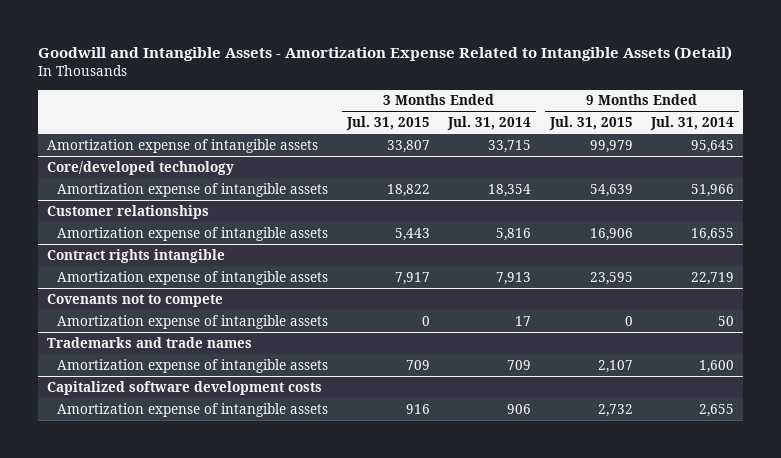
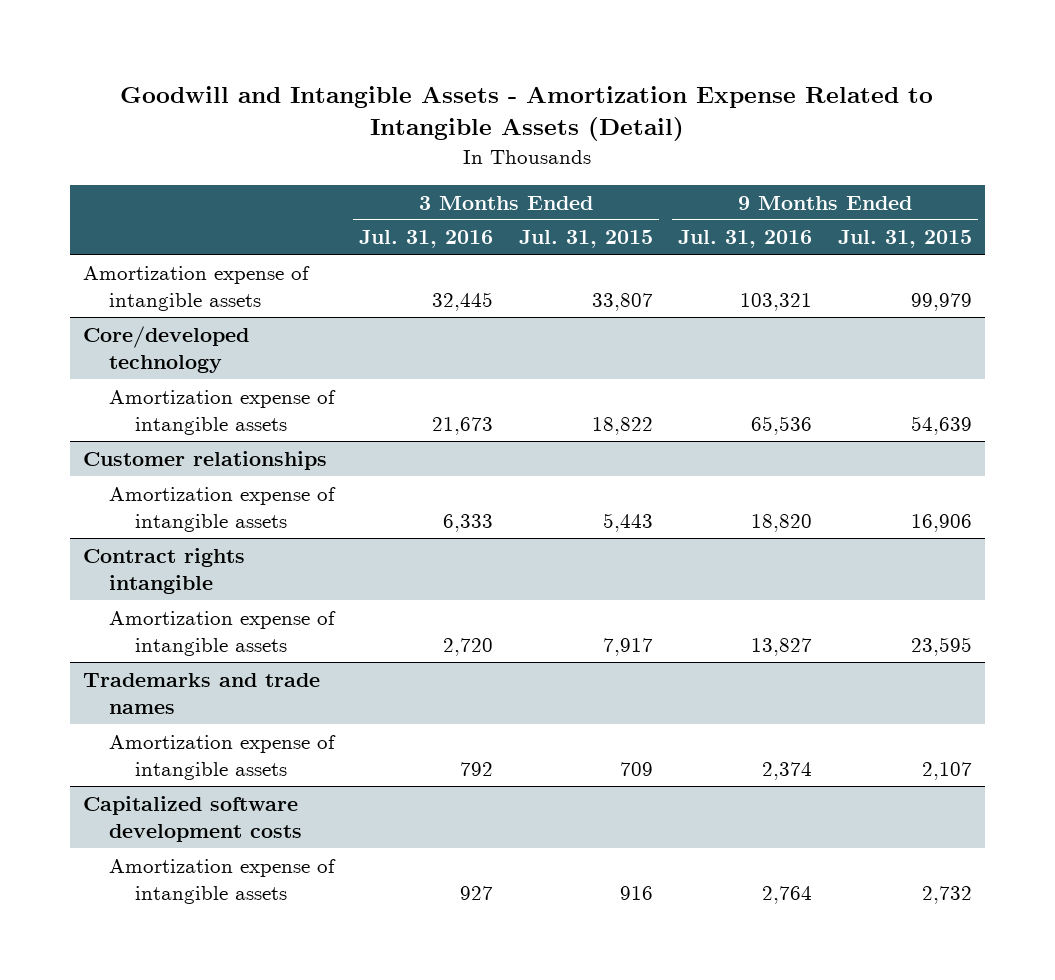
- | 3 Months Ended Jul. 31, 2015 | 3 Months Ended Jul. 31, 2014 | 9 Months Ended Jul. 31, 2015 | 9 Months Ended Jul. 31, 2014
+ | 3 Months Ended Jul. 31, 2016 | 3 Months Ended Jul. 31, 2015 | 9 Months Ended Jul. 31, 2016 | 9 Months Ended Jul. 31, 2015
- Covenants not to compete
- Amortization expense of intangible assets | 0 | 17 | 0 | 50

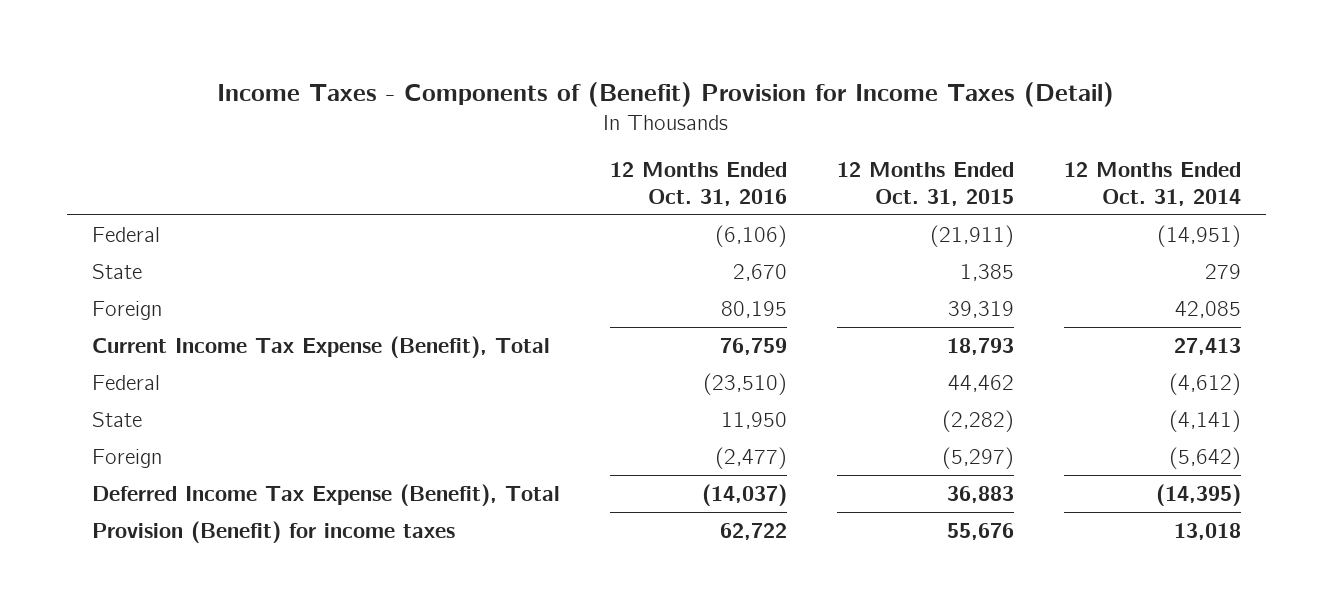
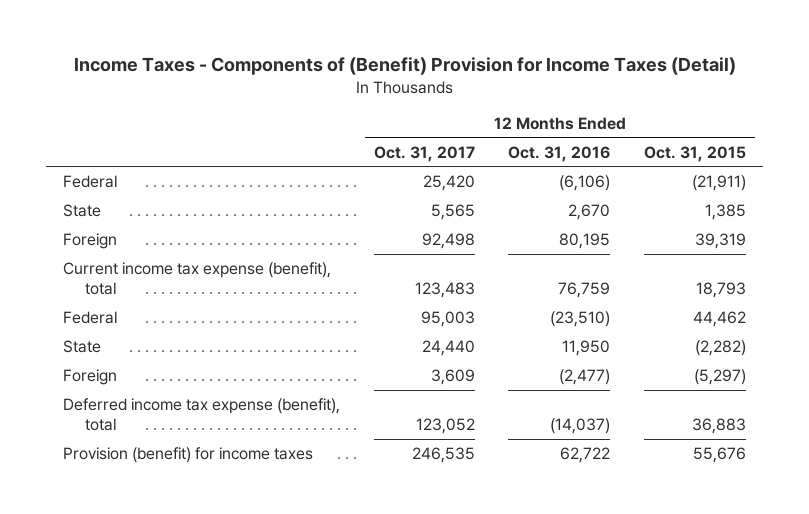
- | 12 Months Ended Oct. 31, 2016 | 12 Months Ended Oct. 31, 2015 | 12 Months Ended Oct. 31, 2014
+ | 12 Months Ended Oct. 31, 2017 | 12 Months Ended Oct. 31, 2016 | 12 Months Ended Oct. 31, 2015
- Current Income Tax Expense (Benefit), Total | 76,759 | 18,793 | 27,413
+ Current income tax expense (benefit), total | 123,483 | 76,759 | 18,793
- Deferred Income Tax Expense (Benefit), Total | (14,037) | 36,883 | (14,395)
- Provision (Benefit) for income taxes | 62,722 | 55,676 | 13,018
+ Deferred income tax expense (benefit), total | 123,052 | (14,037) | 36,883
+ Provision (benefit) for income taxes | 246,535 | 62,722 | 55,676

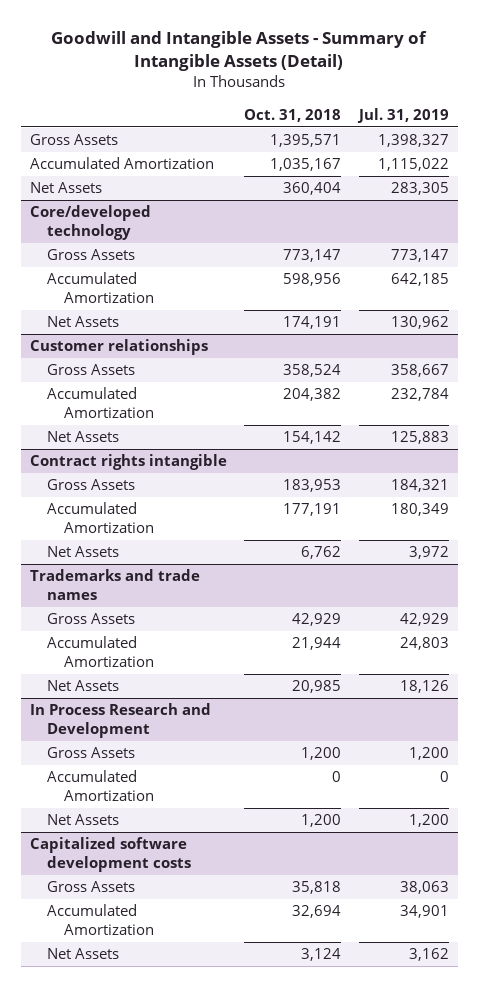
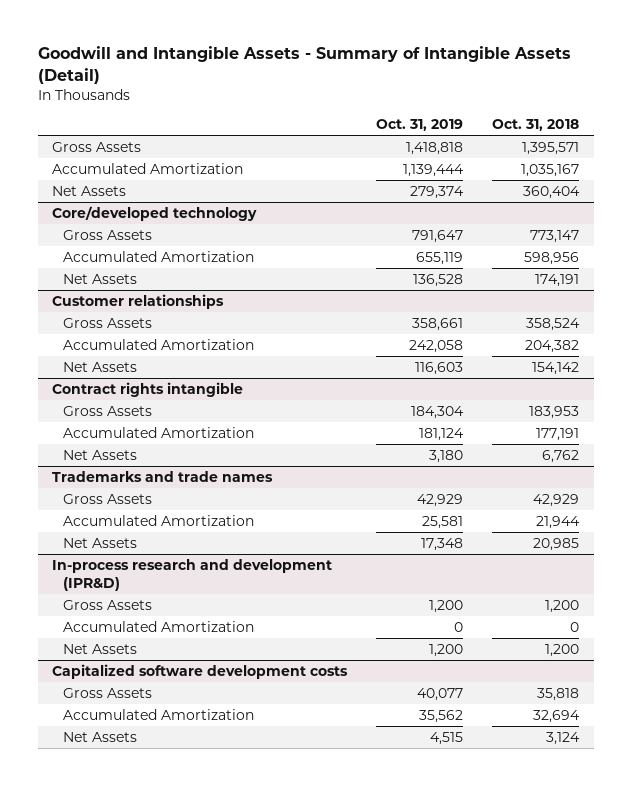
- | Oct. 31, 2018 | Jul. 31, 2019
+ | Oct. 31, 2019 | Oct. 31, 2018
- In Process Research and Development
+ In-process research and development (IPR&D)

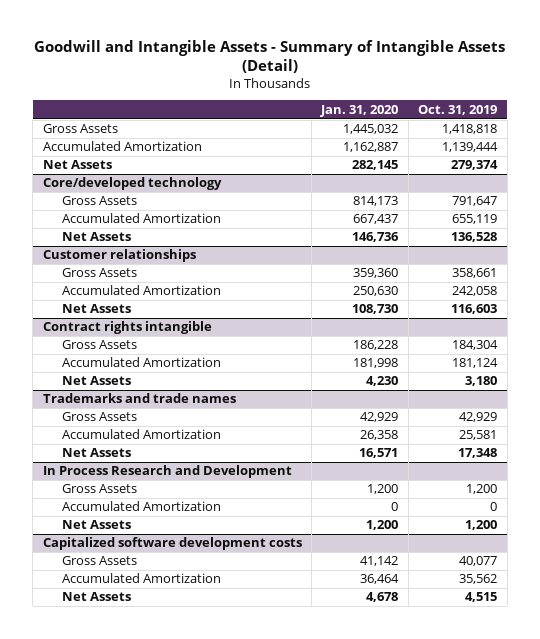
- | Oct. 31, 2019 | Oct. 31, 2018
+ | Jan. 31, 2020 | Oct. 31, 2019
- In-process research and development (IPR&D)
+ In Process Research and Development

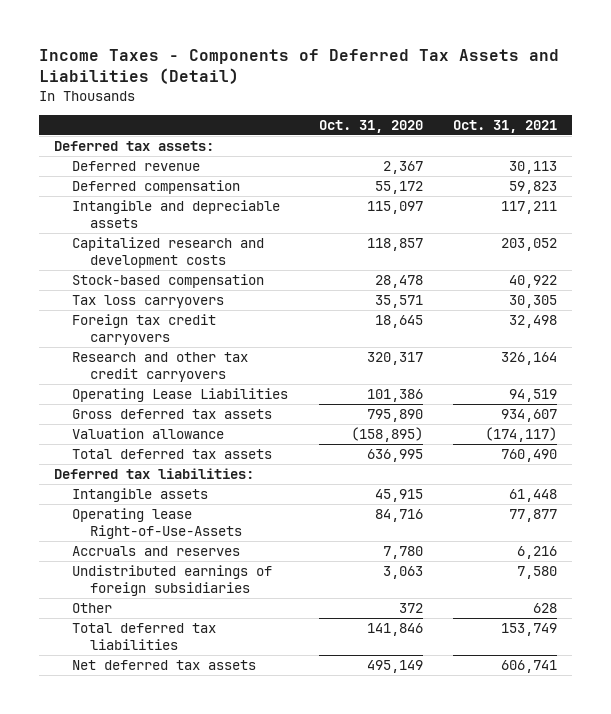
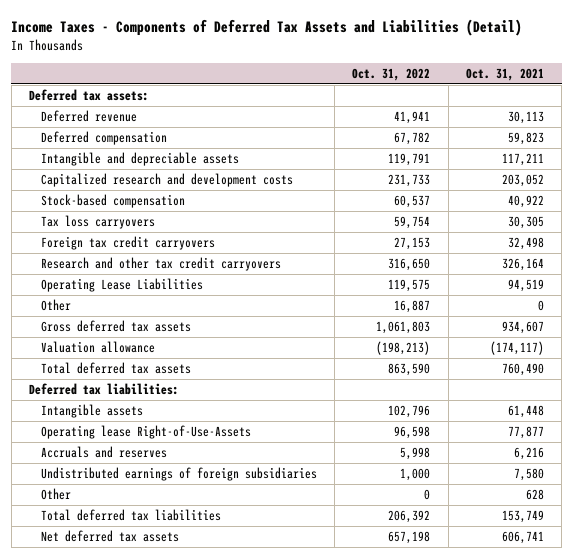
- | Oct. 31, 2020 | Oct. 31, 2021
+ | Oct. 31, 2022 | Oct. 31, 2021
+ Other | 16,887 | 0

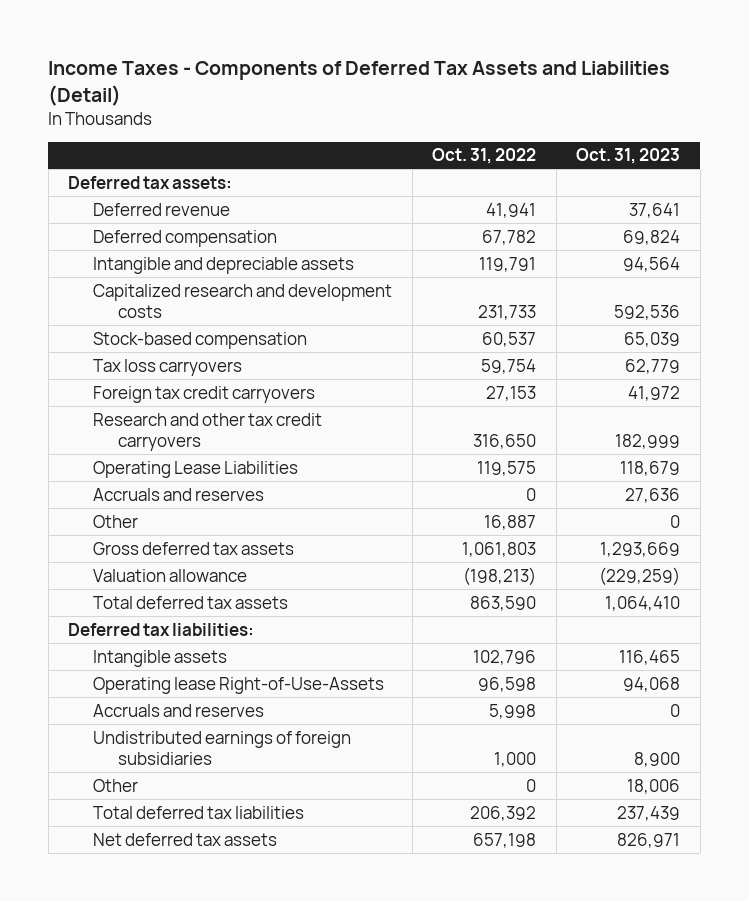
- | Oct. 31, 2022 | Oct. 31, 2021
+ | Oct. 31, 2022 | Oct. 31, 2023
+ Accruals and reserves | 0 | 27,636

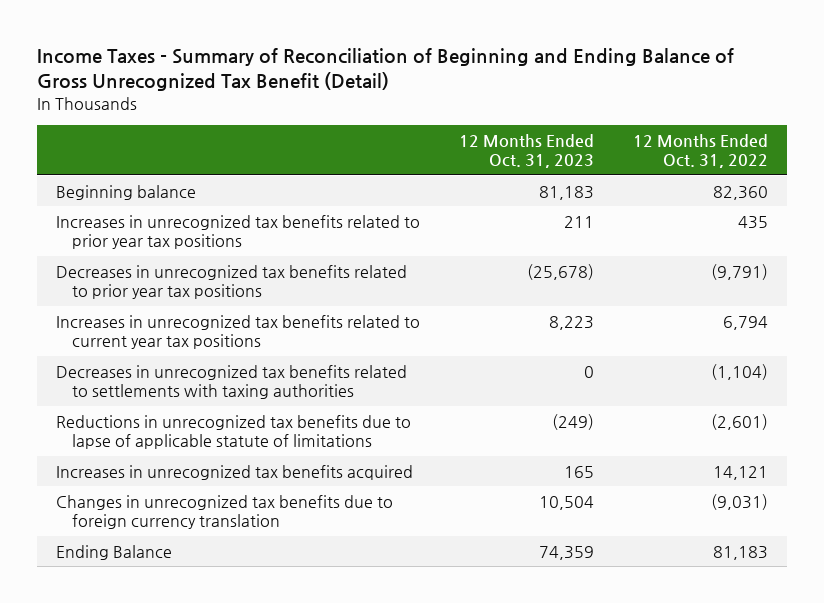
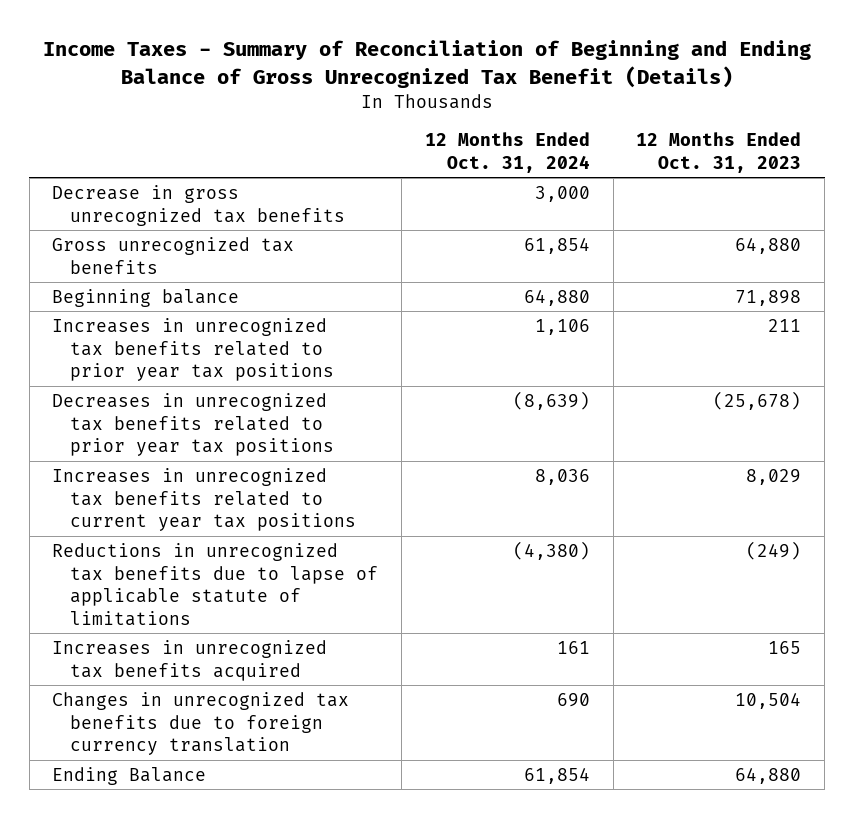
- Income Taxes - Summary of Reconciliation of Beginning and Ending Balance of Gross Unrecognized Tax Benefit (Detail)
+ Income Taxes - Summary of Reconciliation of Beginning and Ending Balance of Gross Unrecognized Tax Benefit (Details)
- | 12 Months Ended Oct. 31, 2023 | 12 Months Ended Oct. 31, 2022
+ | 12 Months Ended Oct. 31, 2024 | 12 Months Ended Oct. 31, 2023
- Beginning balance | 81,183 | 82,360
+ Decrease in gross unrecognized tax benefits | 3,000 |
+ Gross unrecognized tax benefits | 61,854 | 64,880
+ Beginning balance | 64,880 | 71,898
- Increases in unrecognized tax benefits related to current year tax positions | 8,223 | 6,794
- Decreases in unrecognized tax benefits related to settlements with taxing authorities | 0 | (1,104)
+ Increases in unrecognized tax benefits related to current year tax positions | 8,036 | 8,029
- Ending Balance | 74,359 | 81,183
+ Ending Balance | 61,854 | 64,880

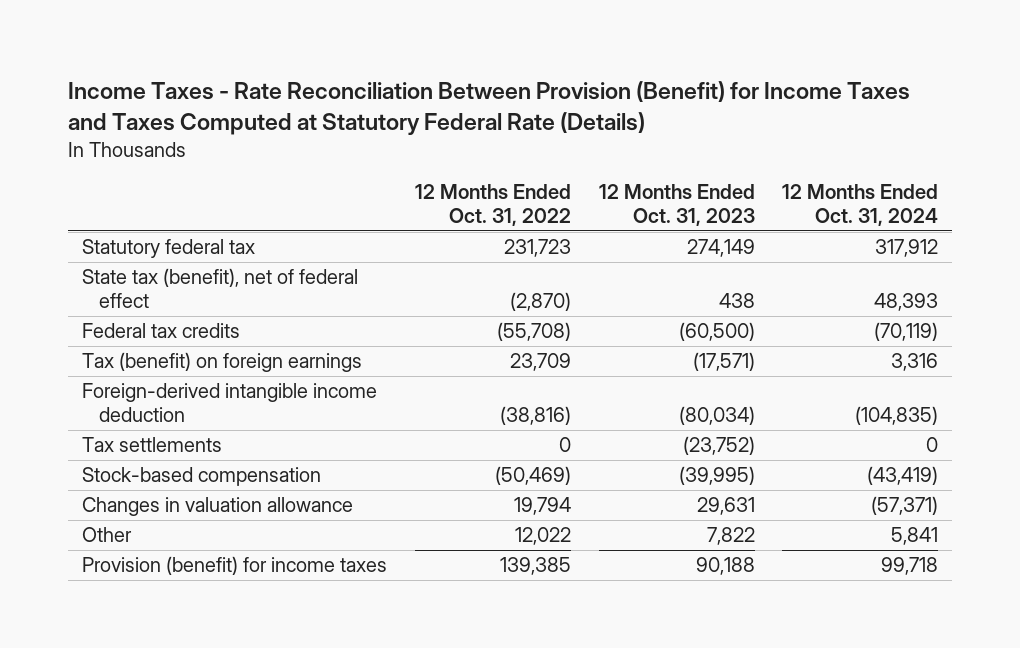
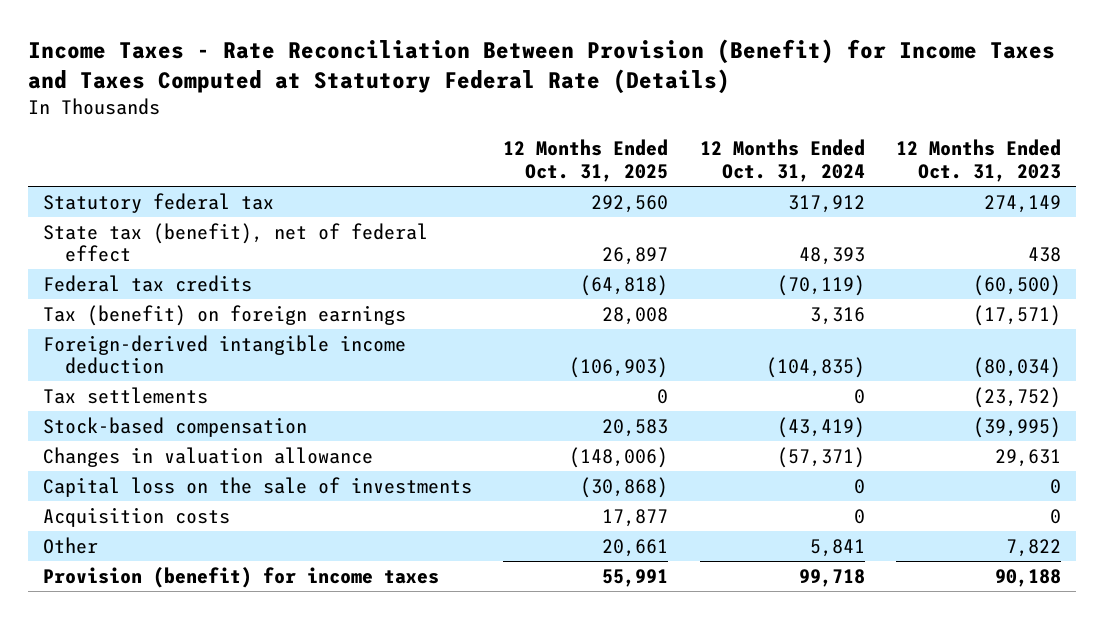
- | 12 Months Ended Oct. 31, 2022 | 12 Months Ended Oct. 31, 2023 | 12 Months Ended Oct. 31, 2024
+ | 12 Months Ended Oct. 31, 2025 | 12 Months Ended Oct. 31, 2024 | 12 Months Ended Oct. 31, 2023
+ Capital loss on the sale of investments | (30,868) | 0 | 0
+ Acquisition costs | 17,877 | 0 | 0

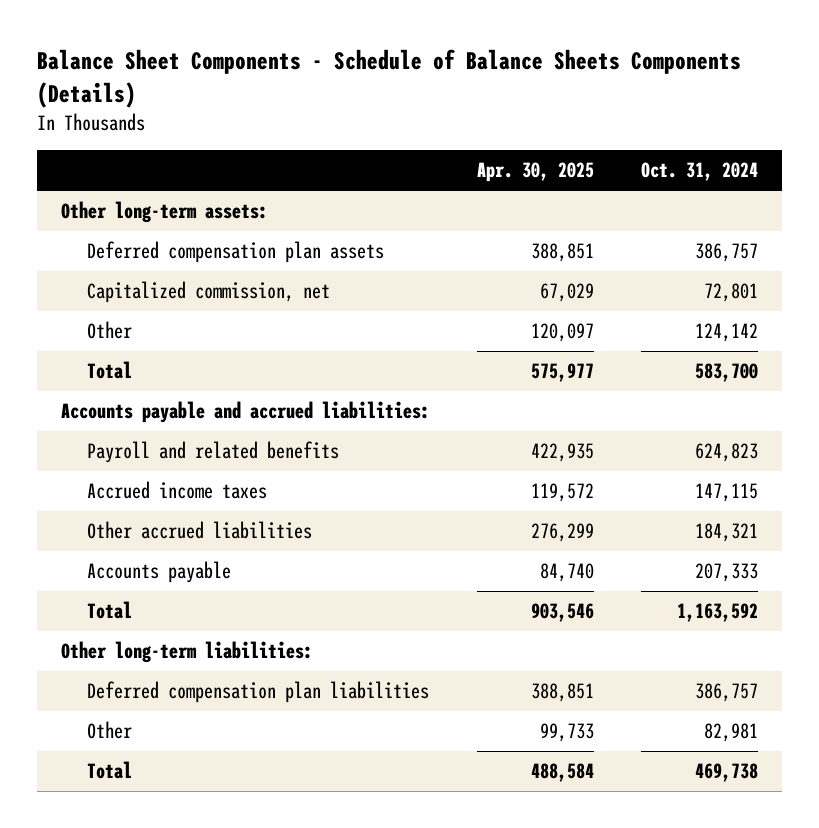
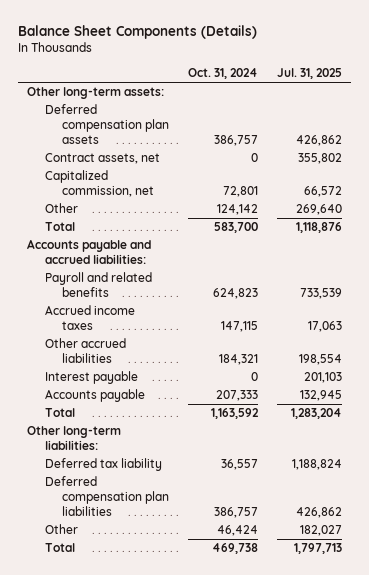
- Balance Sheet Components - Schedule of Balance Sheets Components (Details)
+ Balance Sheet Components (Details)
- | Apr. 30, 2025 | Oct. 31, 2024
+ | Oct. 31, 2024 | Jul. 31, 2025
+ Contract assets, net | 0 | 355,802
+ Interest payable | 0 | 201,103
+ Deferred tax liability | 36,557 | 1,188,824
- Other | 99,733 | 82,981
+ Other | 46,424 | 182,027

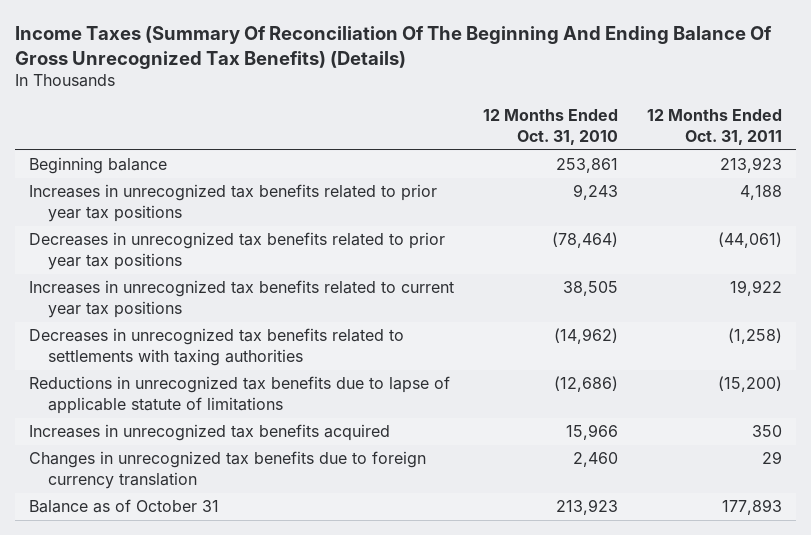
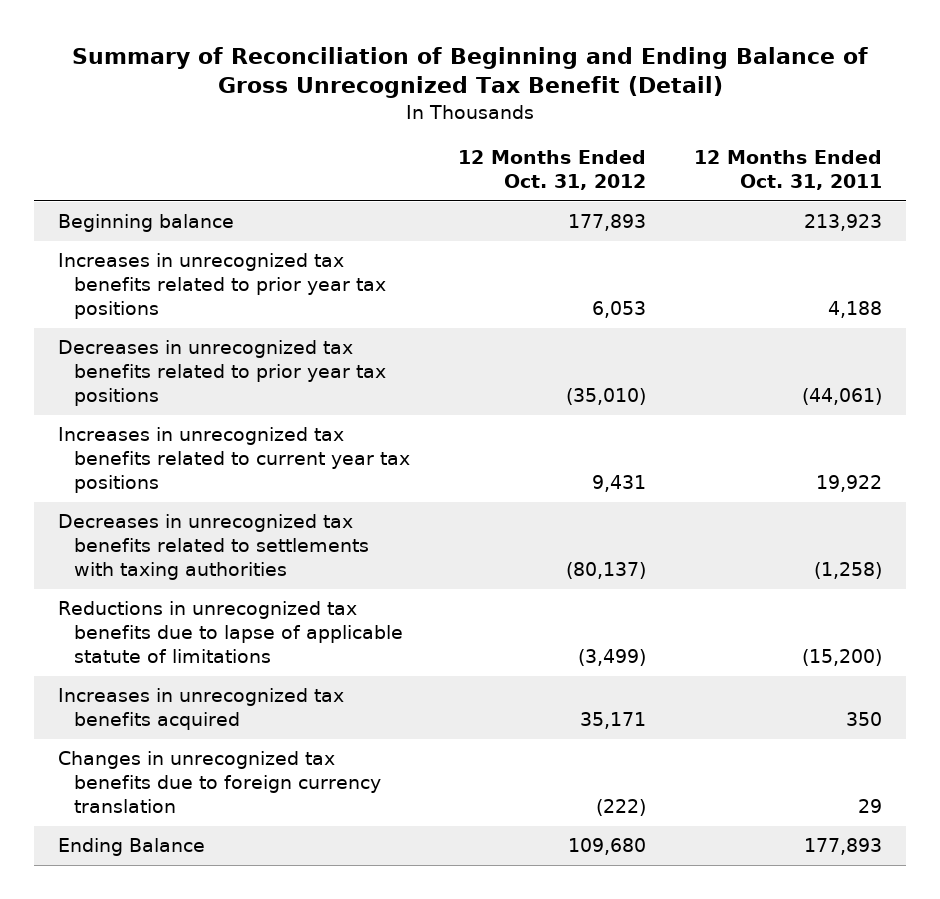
- Income Taxes (Summary Of Reconciliation Of The Beginning And Ending Balance Of Gross Unrecognized Tax Benefits) (Details)
+ Summary of Reconciliation of Beginning and Ending Balance of Gross Unrecognized Tax Benefit (Detail)
- | 12 Months Ended Oct. 31, 2010 | 12 Months Ended Oct. 31, 2011
+ | 12 Months Ended Oct. 31, 2012 | 12 Months Ended Oct. 31, 2011
- Balance as of October 31 | 213,923 | 177,893
+ Ending Balance | 109,680 | 177,893

